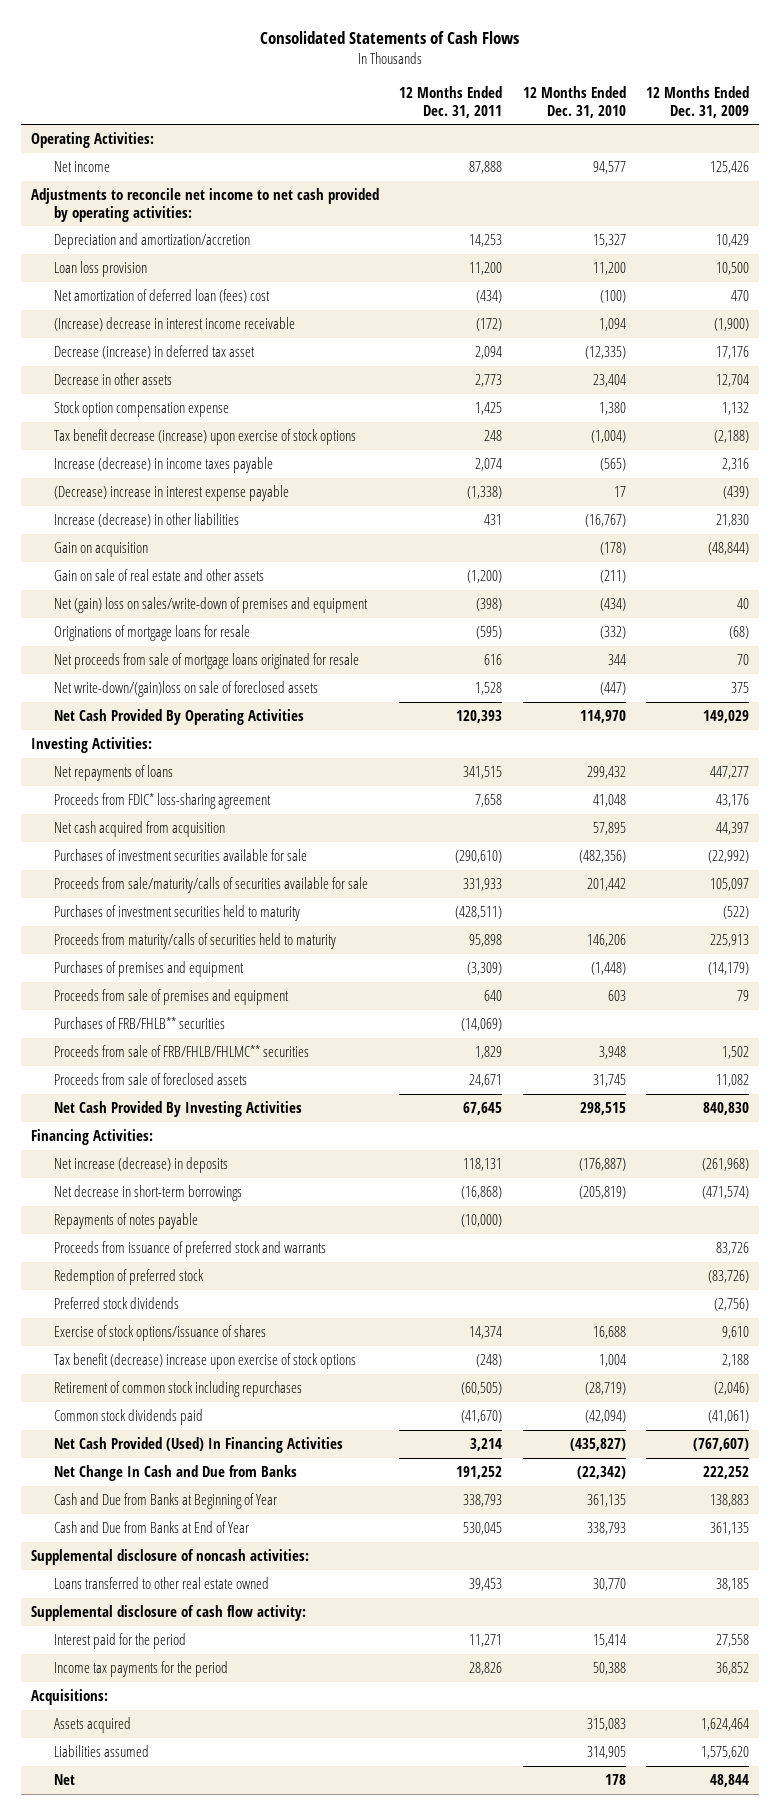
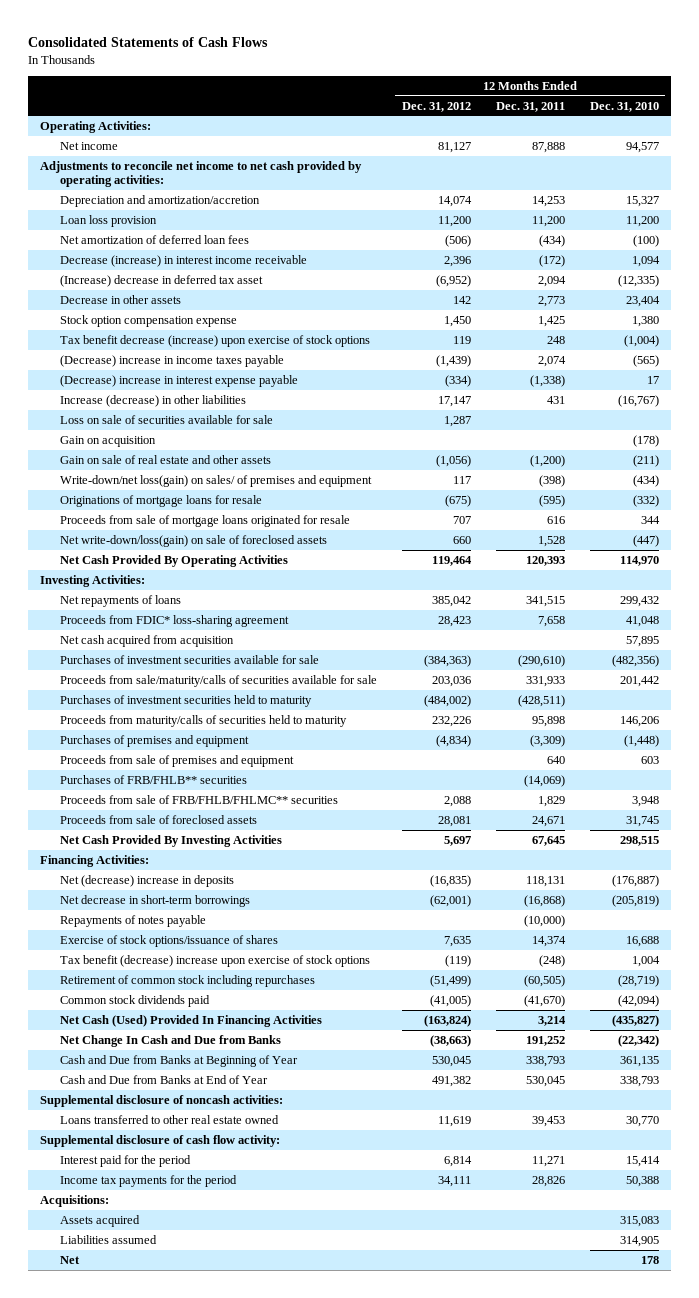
- | 12 Months Ended Dec. 31, 2011 | 12 Months Ended Dec. 31, 2010 | 12 Months Ended Dec. 31, 2009
+ | 12 Months Ended Dec. 31, 2012 | 12 Months Ended Dec. 31, 2011 | 12 Months Ended Dec. 31, 2010
- Net amortization of deferred loan (fees) cost | (434) | (100) | 470
- (Increase) decrease in interest income receivable | (172) | 1,094 | (1,900)
- Decrease (increase) in deferred tax asset | 2,094 | (12,335) | 17,176
+ Net amortization of deferred loan fees | (506) | (434) | (100)
+ Decrease (increase) in interest income receivable | 2,396 | (172) | 1,094
+ (Increase) decrease in deferred tax asset | (6,952) | 2,094 | (12,335)
- Increase (decrease) in income taxes payable | 2,074 | (565) | 2,316
+ (Decrease) increase in income taxes payable | (1,439) | 2,074 | (565)
+ Loss on sale of securities available for sale | 1,287 | |
- Net (gain) loss on sales/write-down of premises and equipment | (398) | (434) | 40
+ Write-down/net loss(gain) on sales/ of premises and equipment | 117 | (398) | (434)
- Net proceeds from sale of mortgage loans originated for resale | 616 | 344 | 70
- Net write-down/(gain)loss on sale of foreclosed assets | 1,528 | (447) | 375
+ Proceeds from sale of mortgage loans originated for resale | 707 | 616 | 344
+ Net write-down/loss(gain) on sale of foreclosed assets | 660 | 1,528 | (447)
- Net increase (decrease) in deposits | 118,131 | (176,887) | (261,968)
+ Net (decrease) increase in deposits | (16,835) | 118,131 | (176,887)
- Proceeds from issuance of preferred stock and warrants | | | 83,726
- Redemption of preferred stock | | | (83,726)
- Preferred stock dividends | | | (2,756)
- Net Cash Provided (Used) In Financing Activities | 3,214 | (435,827) | (767,607)
+ Net Cash (Used) Provided In Financing Activities | (163,824) | 3,214 | (435,827)

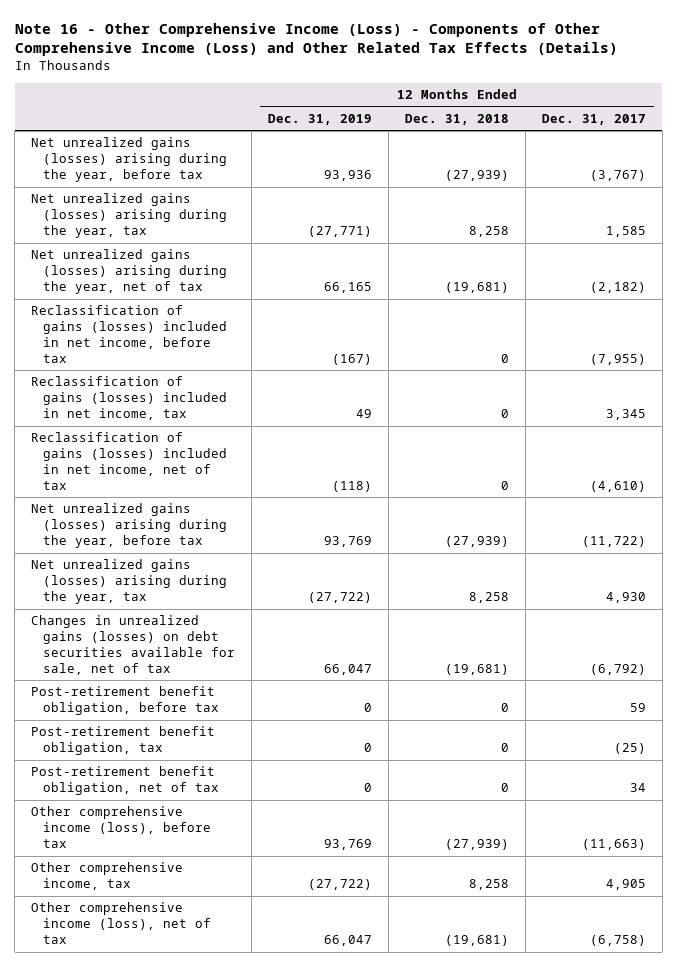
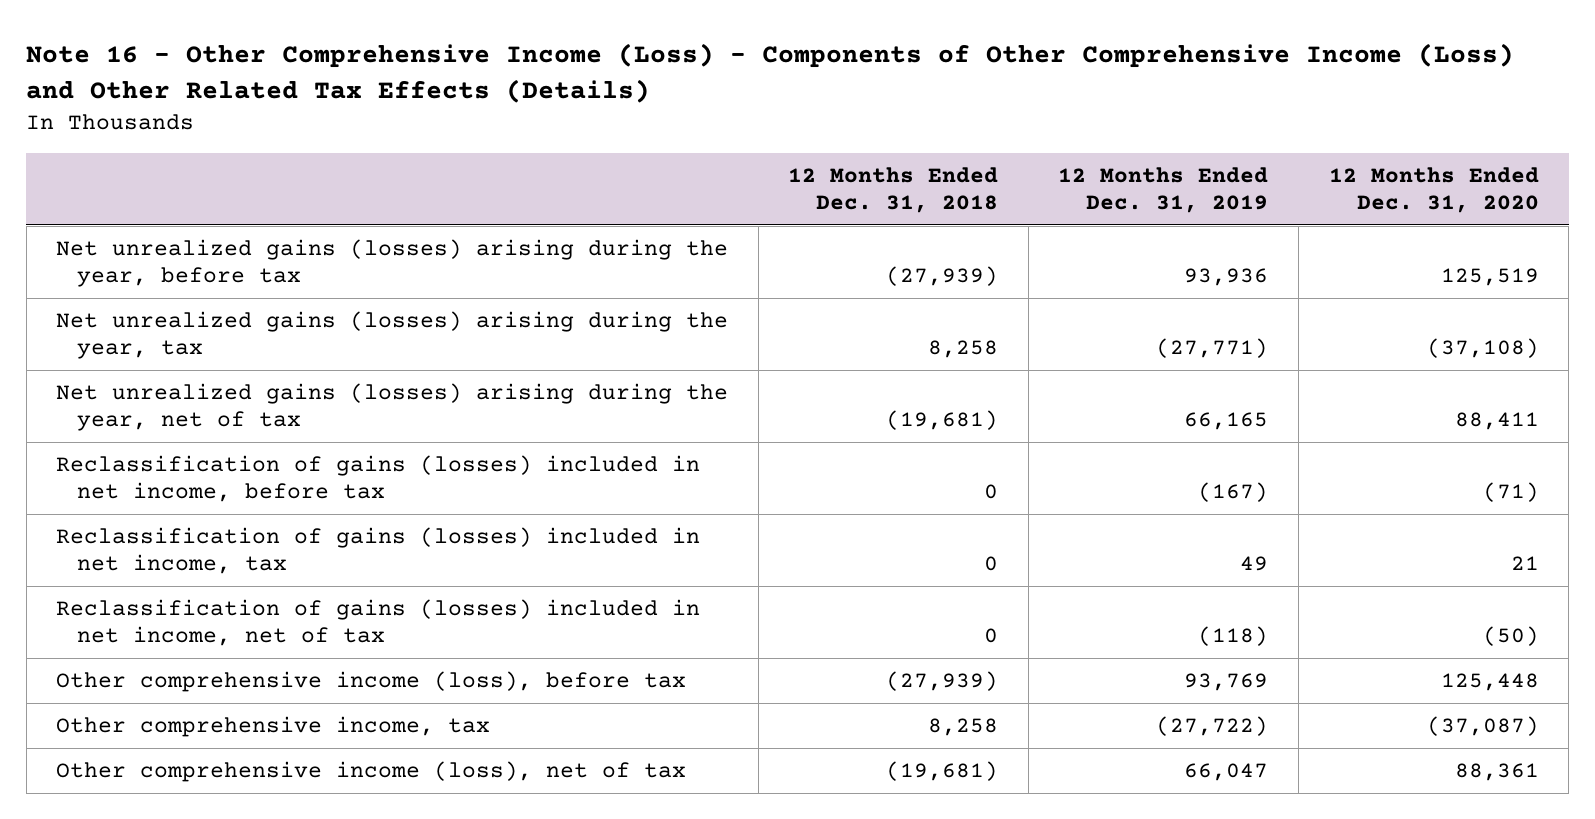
- | 12 Months Ended Dec. 31, 2019 | 12 Months Ended Dec. 31, 2018 | 12 Months Ended Dec. 31, 2017
+ | 12 Months Ended Dec. 31, 2018 | 12 Months Ended Dec. 31, 2019 | 12 Months Ended Dec. 31, 2020
- Net unrealized gains (losses) arising during the year, before tax | 93,769 | (27,939) | (11,722)
- Net unrealized gains (losses) arising during the year, tax | (27,722) | 8,258 | 4,930
- Changes in unrealized gains (losses) on debt securities available for sale, net of tax | 66,047 | (19,681) | (6,792)
- Post-retirement benefit obligation, before tax | 0 | 0 | 59
- Post-retirement benefit obligation, tax | 0 | 0 | (25)
- Post-retirement benefit obligation, net of tax | 0 | 0 | 34

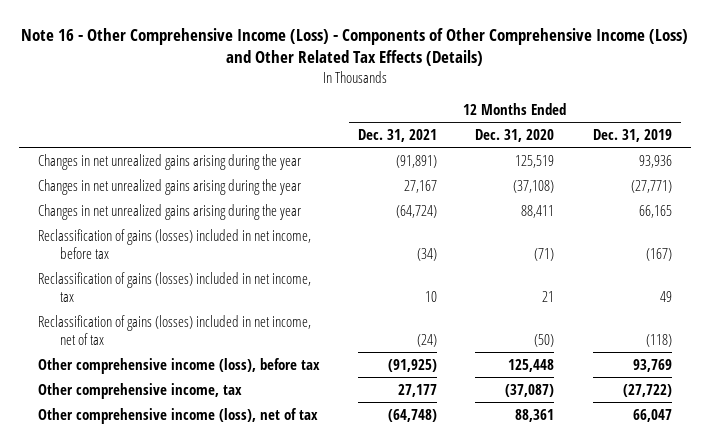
- | 12 Months Ended Dec. 31, 2018 | 12 Months Ended Dec. 31, 2019 | 12 Months Ended Dec. 31, 2020
+ | 12 Months Ended Dec. 31, 2021 | 12 Months Ended Dec. 31, 2020 | 12 Months Ended Dec. 31, 2019
- Net unrealized gains (losses) arising during the year, before tax | (27,939) | 93,936 | 125,519
- Net unrealized gains (losses) arising during the year, tax | 8,258 | (27,771) | (37,108)
- Net unrealized gains (losses) arising during the year, net of tax | (19,681) | 66,165 | 88,411
+ Changes in net unrealized gains arising during the year | (91,891) | 125,519 | 93,936
+ Changes in net unrealized gains arising during the year | 27,167 | (37,108) | (27,771)
+ Changes in net unrealized gains arising during the year | (64,724) | 88,411 | 66,165

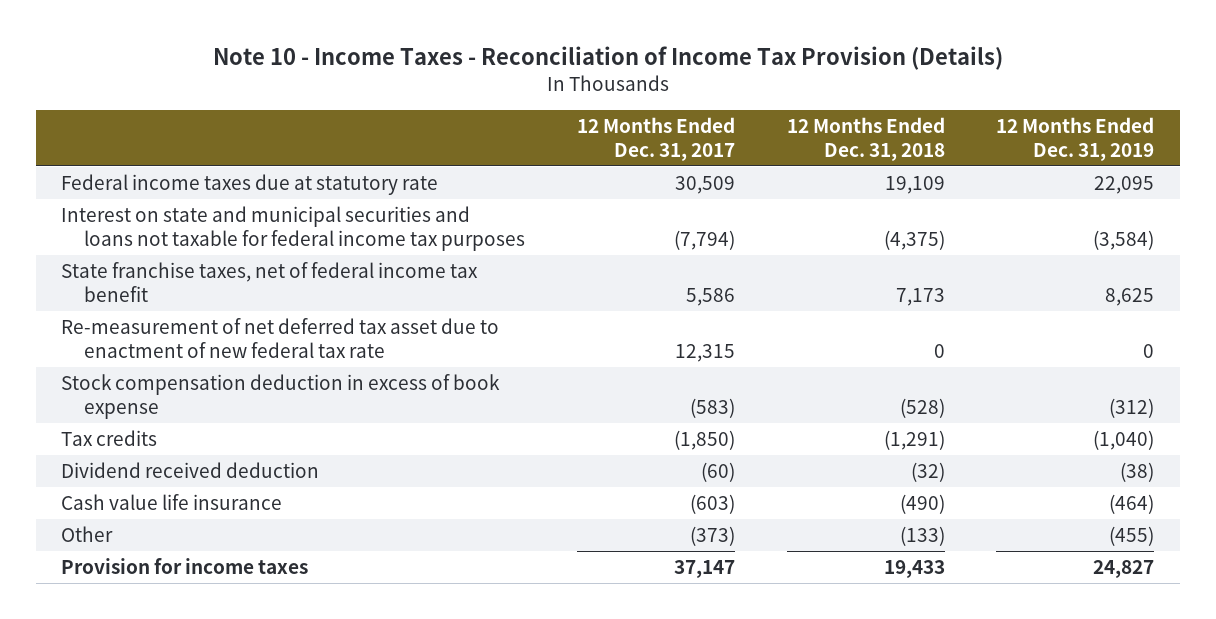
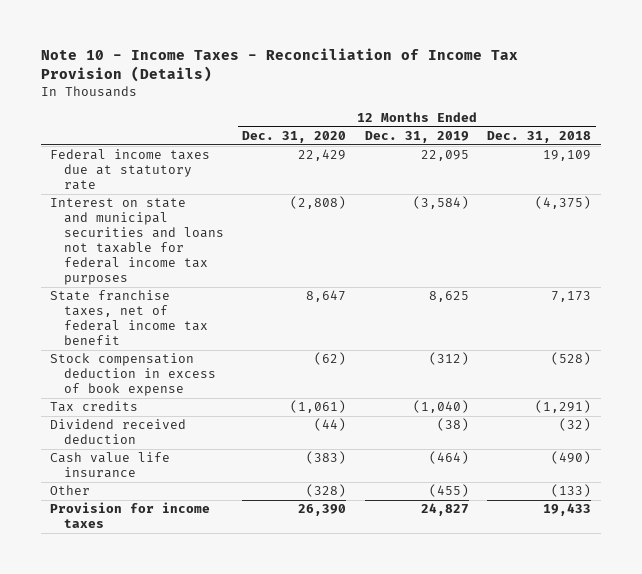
- | 12 Months Ended Dec. 31, 2017 | 12 Months Ended Dec. 31, 2018 | 12 Months Ended Dec. 31, 2019
+ | 12 Months Ended Dec. 31, 2020 | 12 Months Ended Dec. 31, 2019 | 12 Months Ended Dec. 31, 2018
- Re-measurement of net deferred tax asset due to enactment of new federal tax rate | 12,315 | 0 | 0

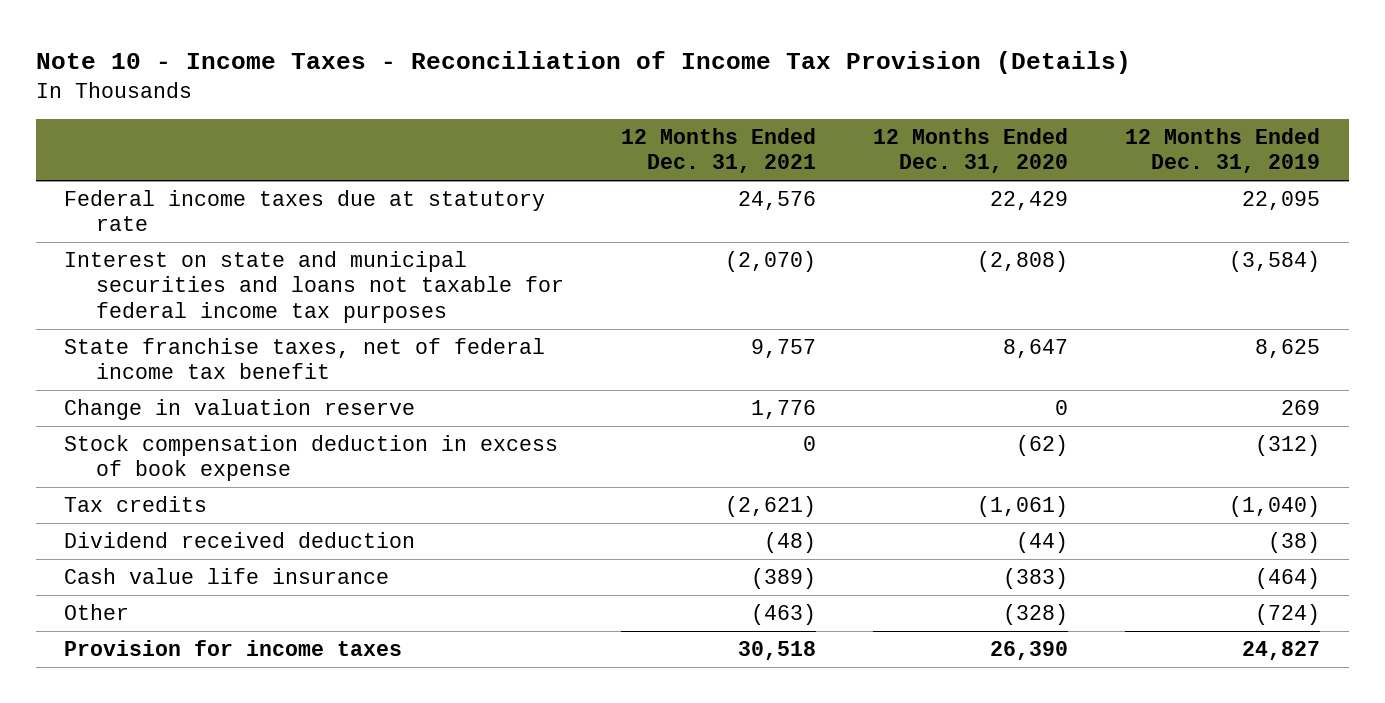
- | 12 Months Ended Dec. 31, 2020 | 12 Months Ended Dec. 31, 2019 | 12 Months Ended Dec. 31, 2018
+ | 12 Months Ended Dec. 31, 2021 | 12 Months Ended Dec. 31, 2020 | 12 Months Ended Dec. 31, 2019
+ Change in valuation reserve | 1,776 | 0 | 269
- Other | (328) | (455) | (133)
+ Other | (463) | (328) | (724)

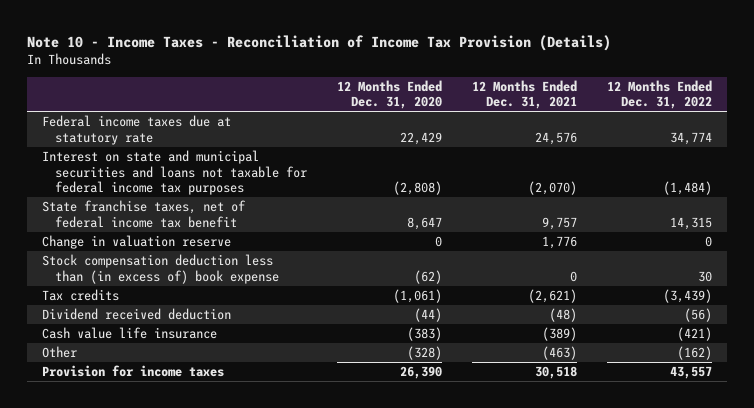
- | 12 Months Ended Dec. 31, 2021 | 12 Months Ended Dec. 31, 2020 | 12 Months Ended Dec. 31, 2019
+ | 12 Months Ended Dec. 31, 2020 | 12 Months Ended Dec. 31, 2021 | 12 Months Ended Dec. 31, 2022
- Stock compensation deduction in excess of book expense | 0 | (62) | (312)
+ Stock compensation deduction less than (in excess of) book expense | (62) | 0 | 30

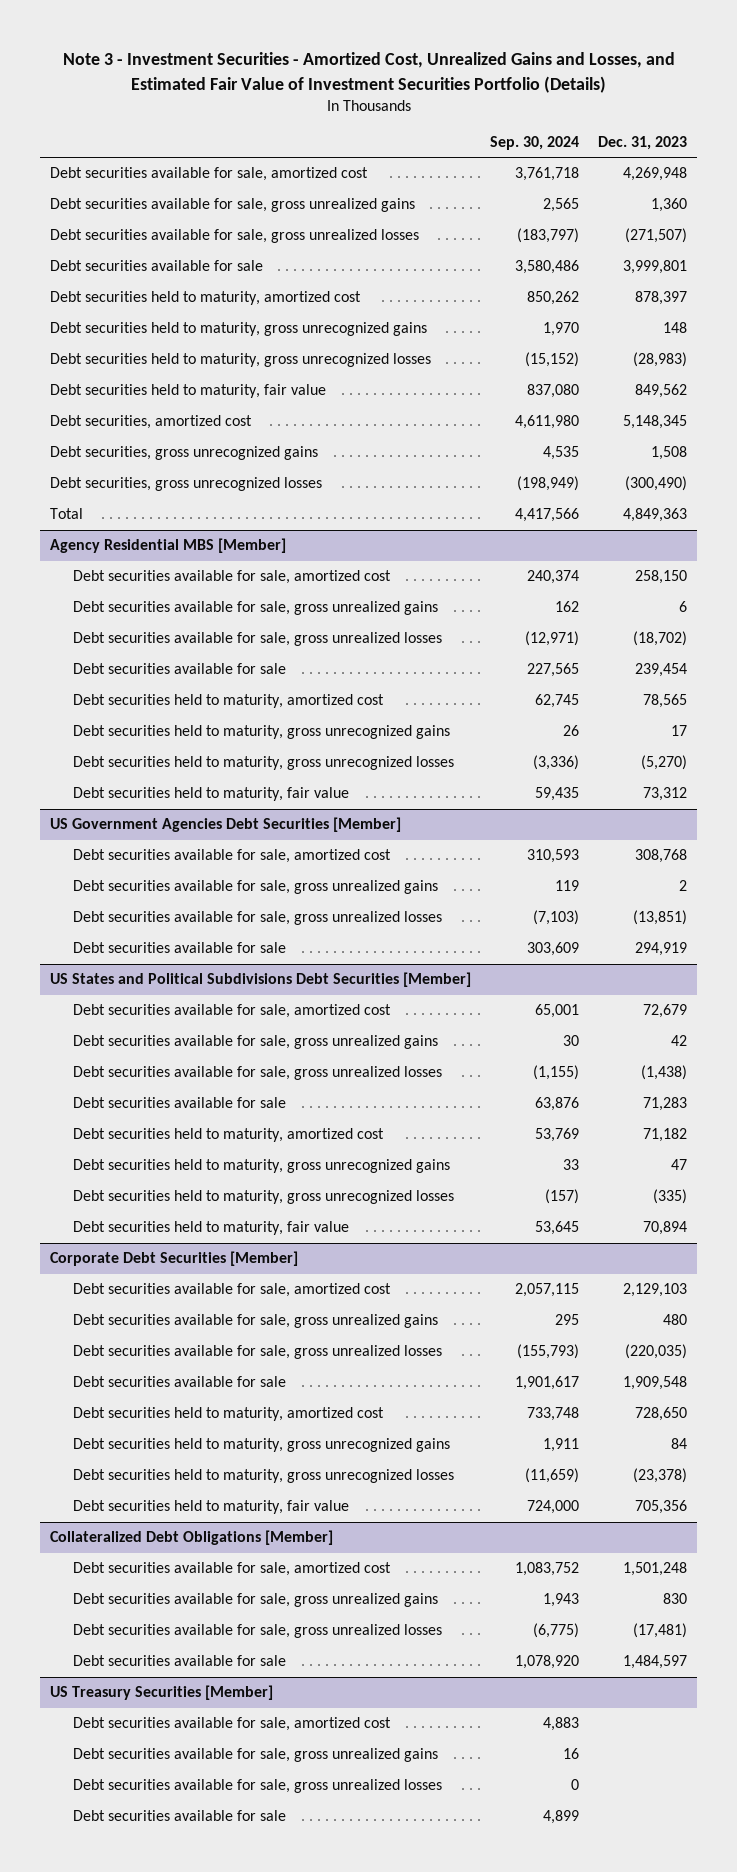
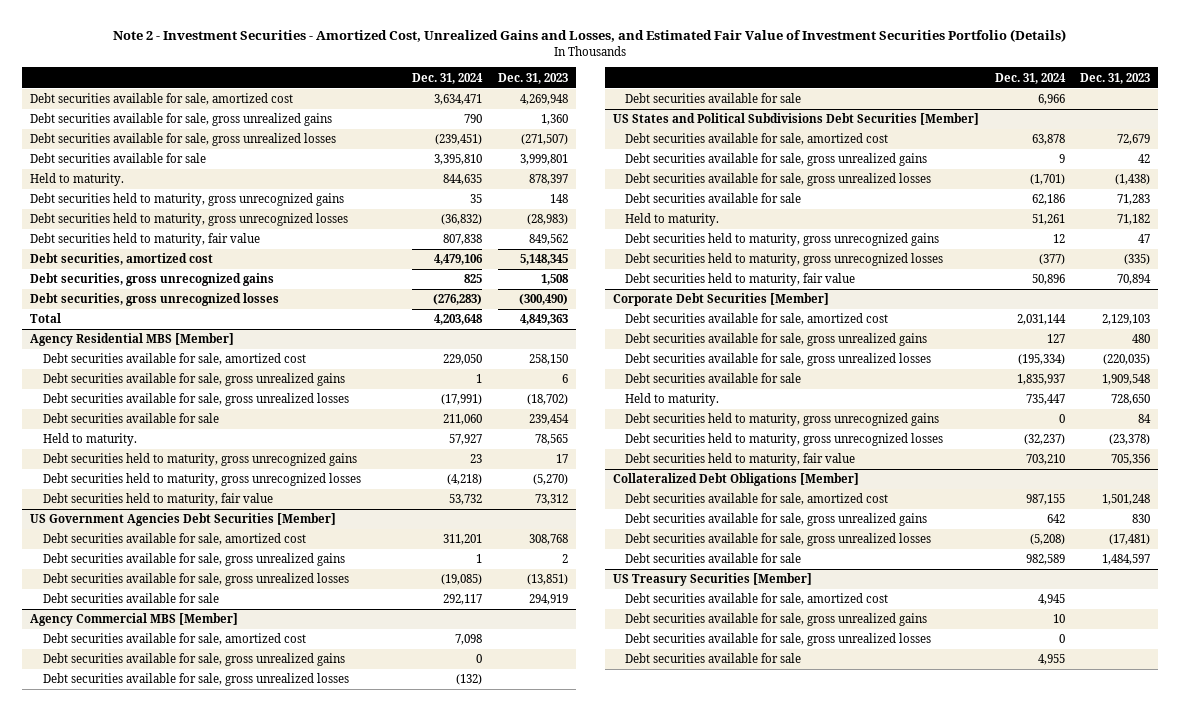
- Note 3 - Investment Securities - Amortized Cost, Unrealized Gains and Losses, and Estimated Fair Value of Investment Securities Portfolio (Details)
+ Note 2 - Investment Securities - Amortized Cost, Unrealized Gains and Losses, and Estimated Fair Value of Investment Securities Portfolio (Details)
- | Sep. 30, 2024 | Dec. 31, 2023
+ | Dec. 31, 2024 | Dec. 31, 2023
- Debt securities held to maturity, amortized cost | 850,262 | 878,397
+ Held to maturity. | 844,635 | 878,397
@ Agency Residential MBS [Member]
- Debt securities held to maturity, amortized cost | 62,745 | 78,565
+ Held to maturity. | 57,927 | 78,565
+ Agency Commercial MBS [Member]
+ Debt securities available for sale, amortized cost | 7,098 |
+ Debt securities available for sale, gross unrealized gains | 0 |
+ Debt securities available for sale, gross unrealized losses | (132) |
+ Debt securities available for sale | 6,966 |
@ US States and Political Subdivisions Debt Securities [Member]
- Debt securities held to maturity, amortized cost | 53,769 | 71,182
+ Held to maturity. | 51,261 | 71,182
@ Corporate Debt Securities [Member]
- Debt securities held to maturity, amortized cost | 733,748 | 728,650
+ Held to maturity. | 735,447 | 728,650

